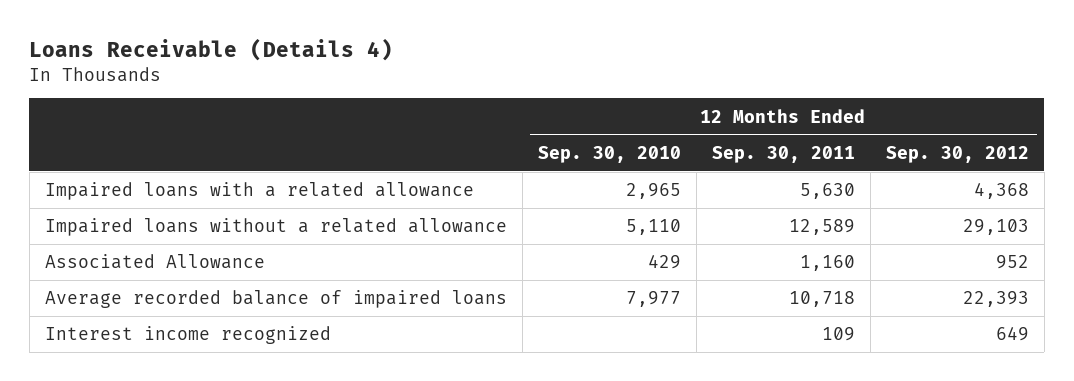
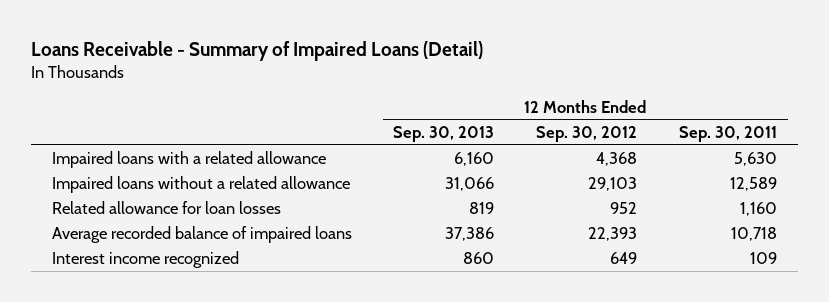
- Loans Receivable (Details 4)
+ Loans Receivable - Summary of Impaired Loans (Detail)
- | 12 Months Ended Sep. 30, 2010 | 12 Months Ended Sep. 30, 2011 | 12 Months Ended Sep. 30, 2012
+ | 12 Months Ended Sep. 30, 2013 | 12 Months Ended Sep. 30, 2012 | 12 Months Ended Sep. 30, 2011
- Associated Allowance | 429 | 1,160 | 952
+ Related allowance for loan losses | 819 | 952 | 1,160

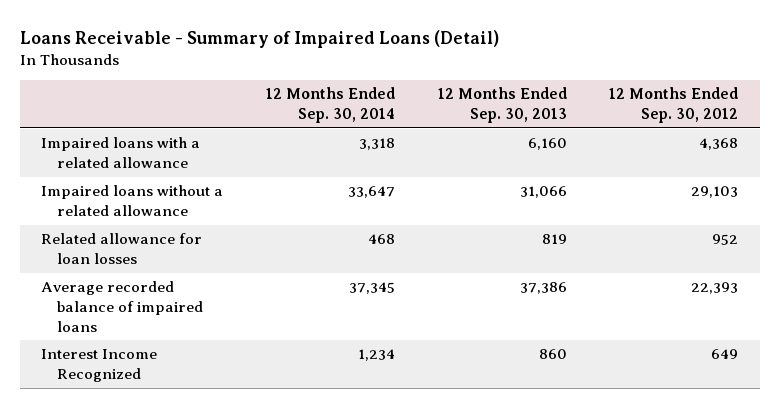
- | 12 Months Ended Sep. 30, 2013 | 12 Months Ended Sep. 30, 2012 | 12 Months Ended Sep. 30, 2011
+ | 12 Months Ended Sep. 30, 2014 | 12 Months Ended Sep. 30, 2013 | 12 Months Ended Sep. 30, 2012
- Interest income recognized | 860 | 649 | 109
+ Interest Income Recognized | 1,234 | 860 | 649

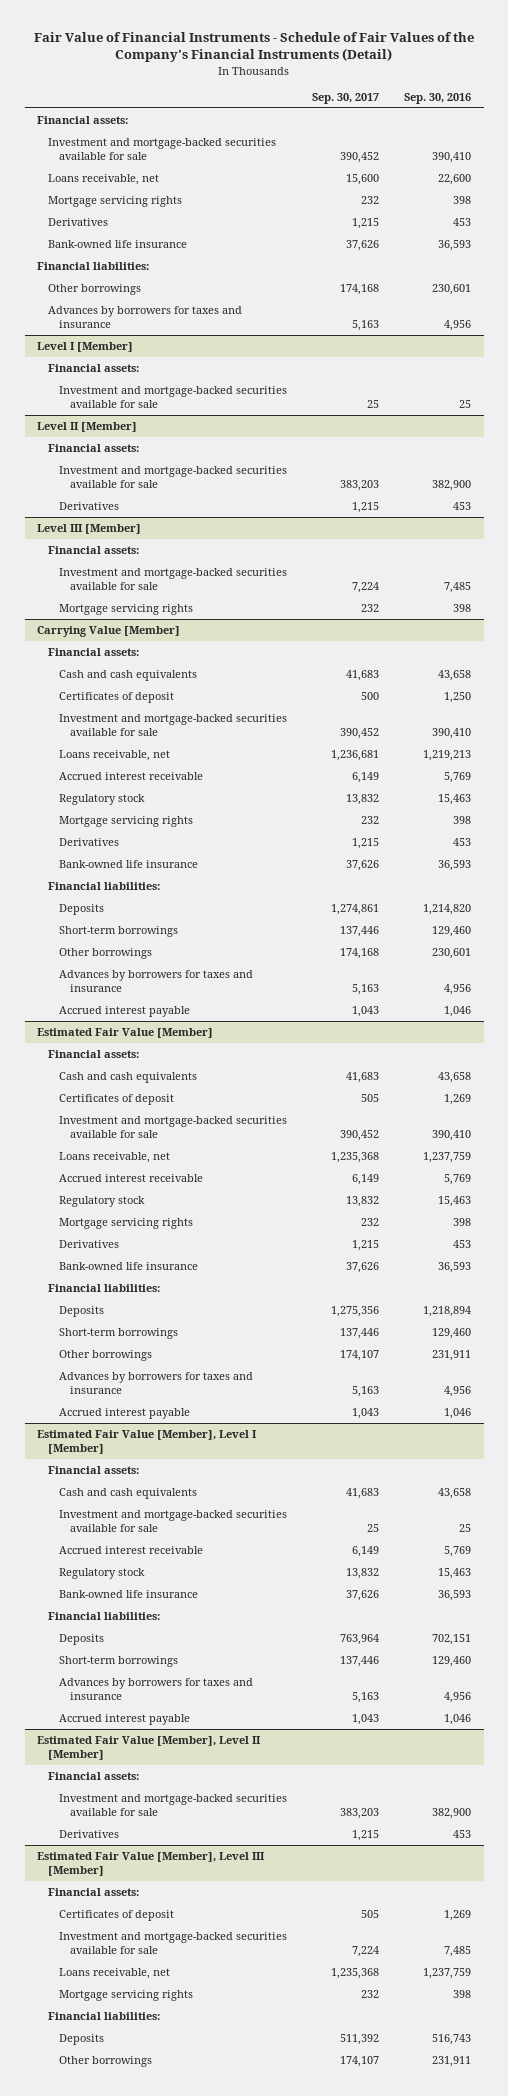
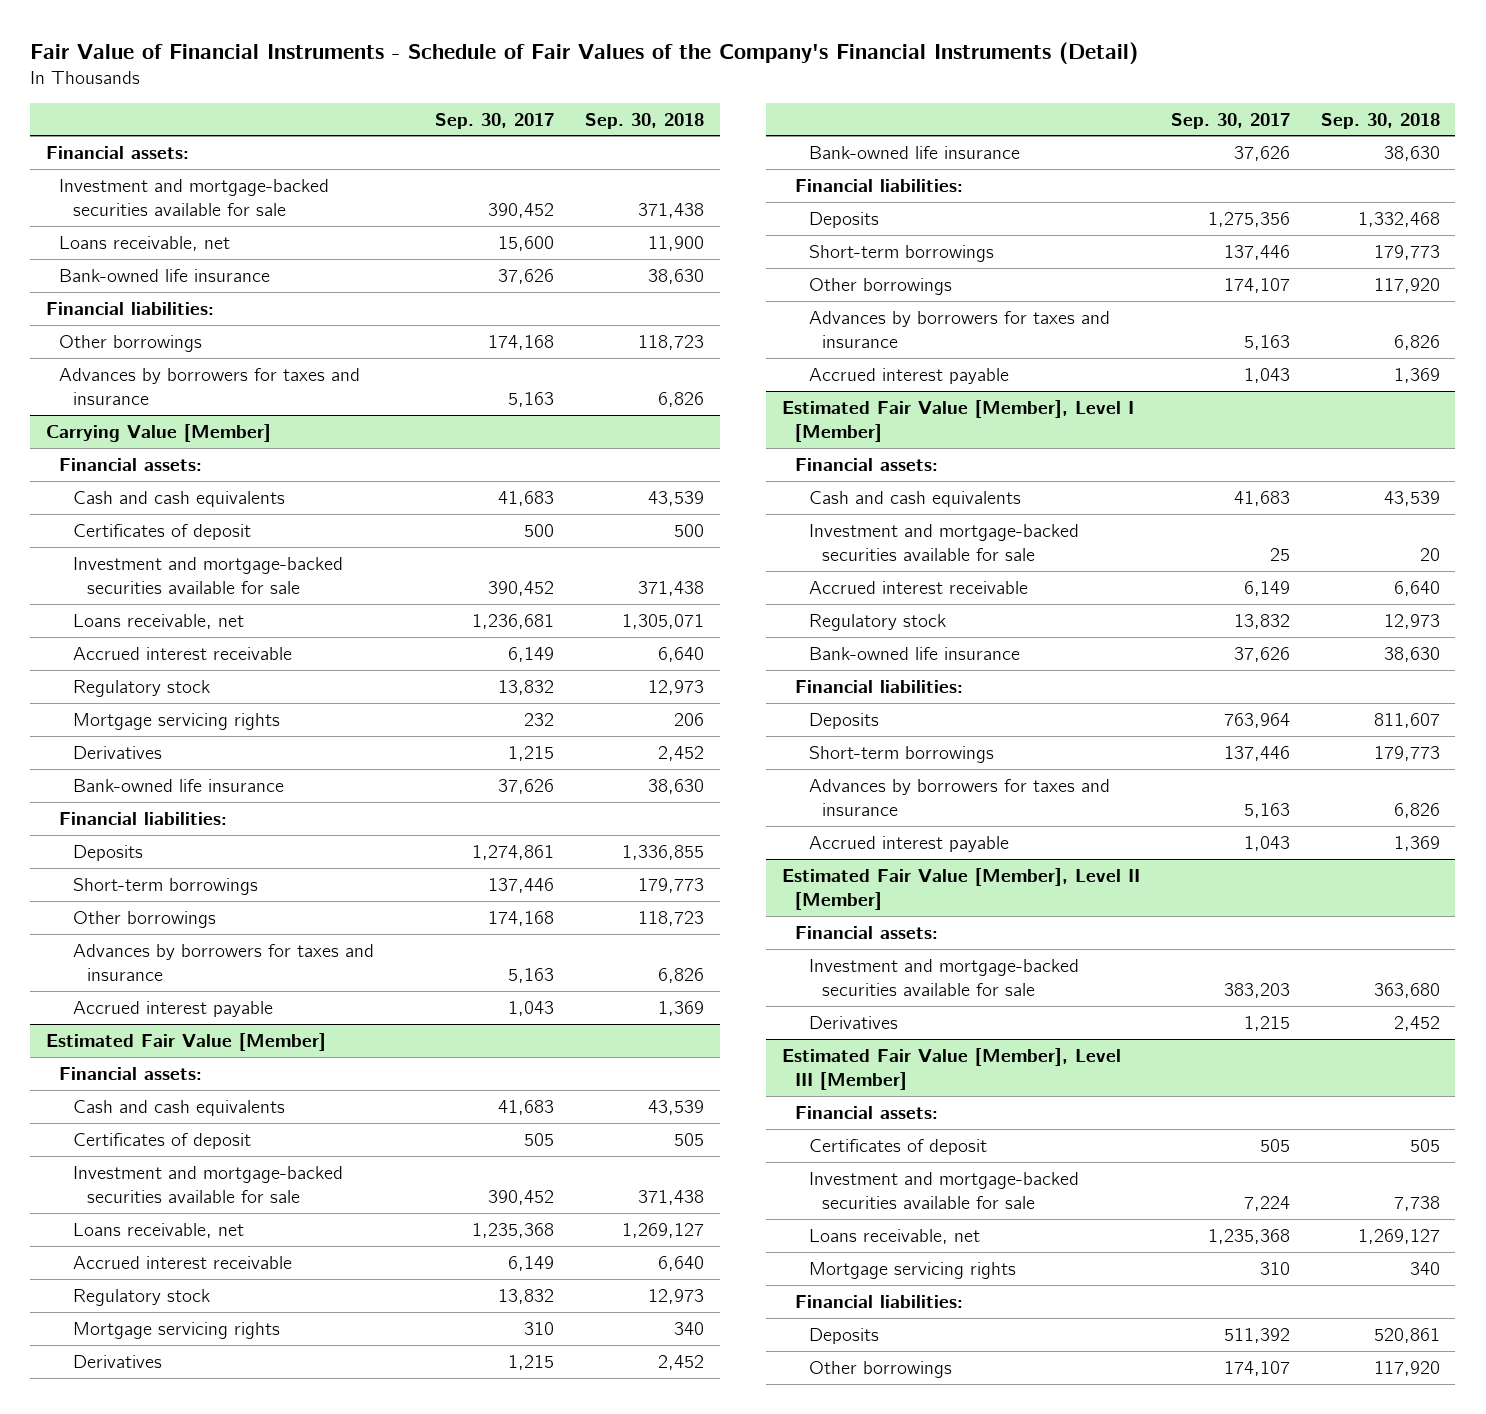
- | Sep. 30, 2017 | Sep. 30, 2016
+ | Sep. 30, 2017 | Sep. 30, 2018
- Mortgage servicing rights | 232 | 398
- Derivatives | 1,215 | 453
- Level I [Member]
- Financial assets:
- Investment and mortgage-backed securities available for sale | 25 | 25
- Level II [Member]
- Financial assets:
- Investment and mortgage-backed securities available for sale | 383,203 | 382,900
- Derivatives | 1,215 | 453
- Level III [Member]
- Financial assets:
- Investment and mortgage-backed securities available for sale | 7,224 | 7,485
- Mortgage servicing rights | 232 | 398
@ Estimated Fair Value [Member]
- Mortgage servicing rights | 232 | 398
+ Mortgage servicing rights | 310 | 340
@ Estimated Fair Value [Member], Level III [Member]
- Mortgage servicing rights | 232 | 398
+ Mortgage servicing rights | 310 | 340

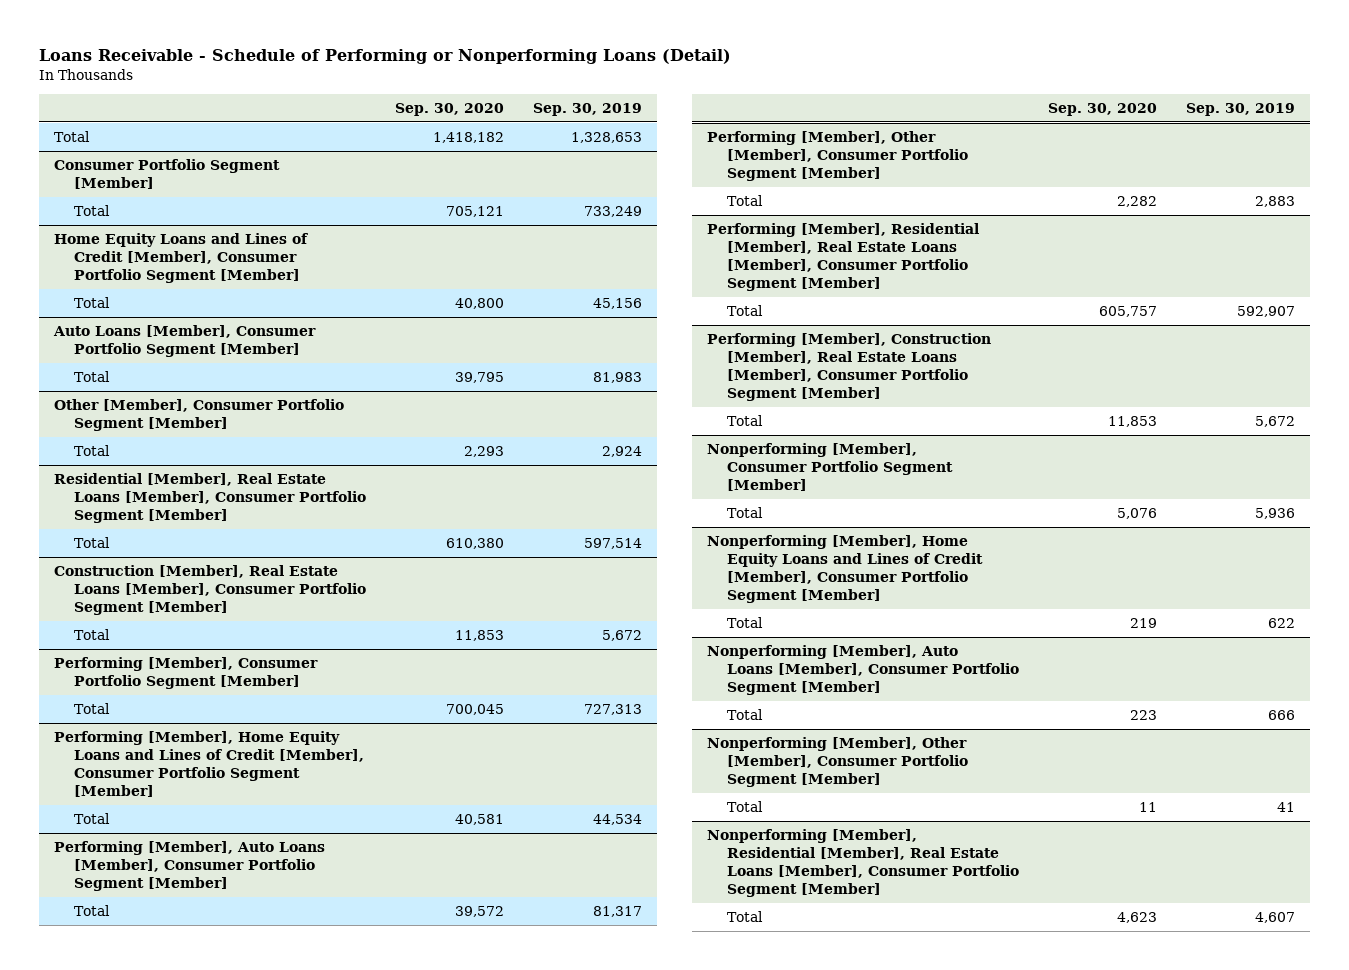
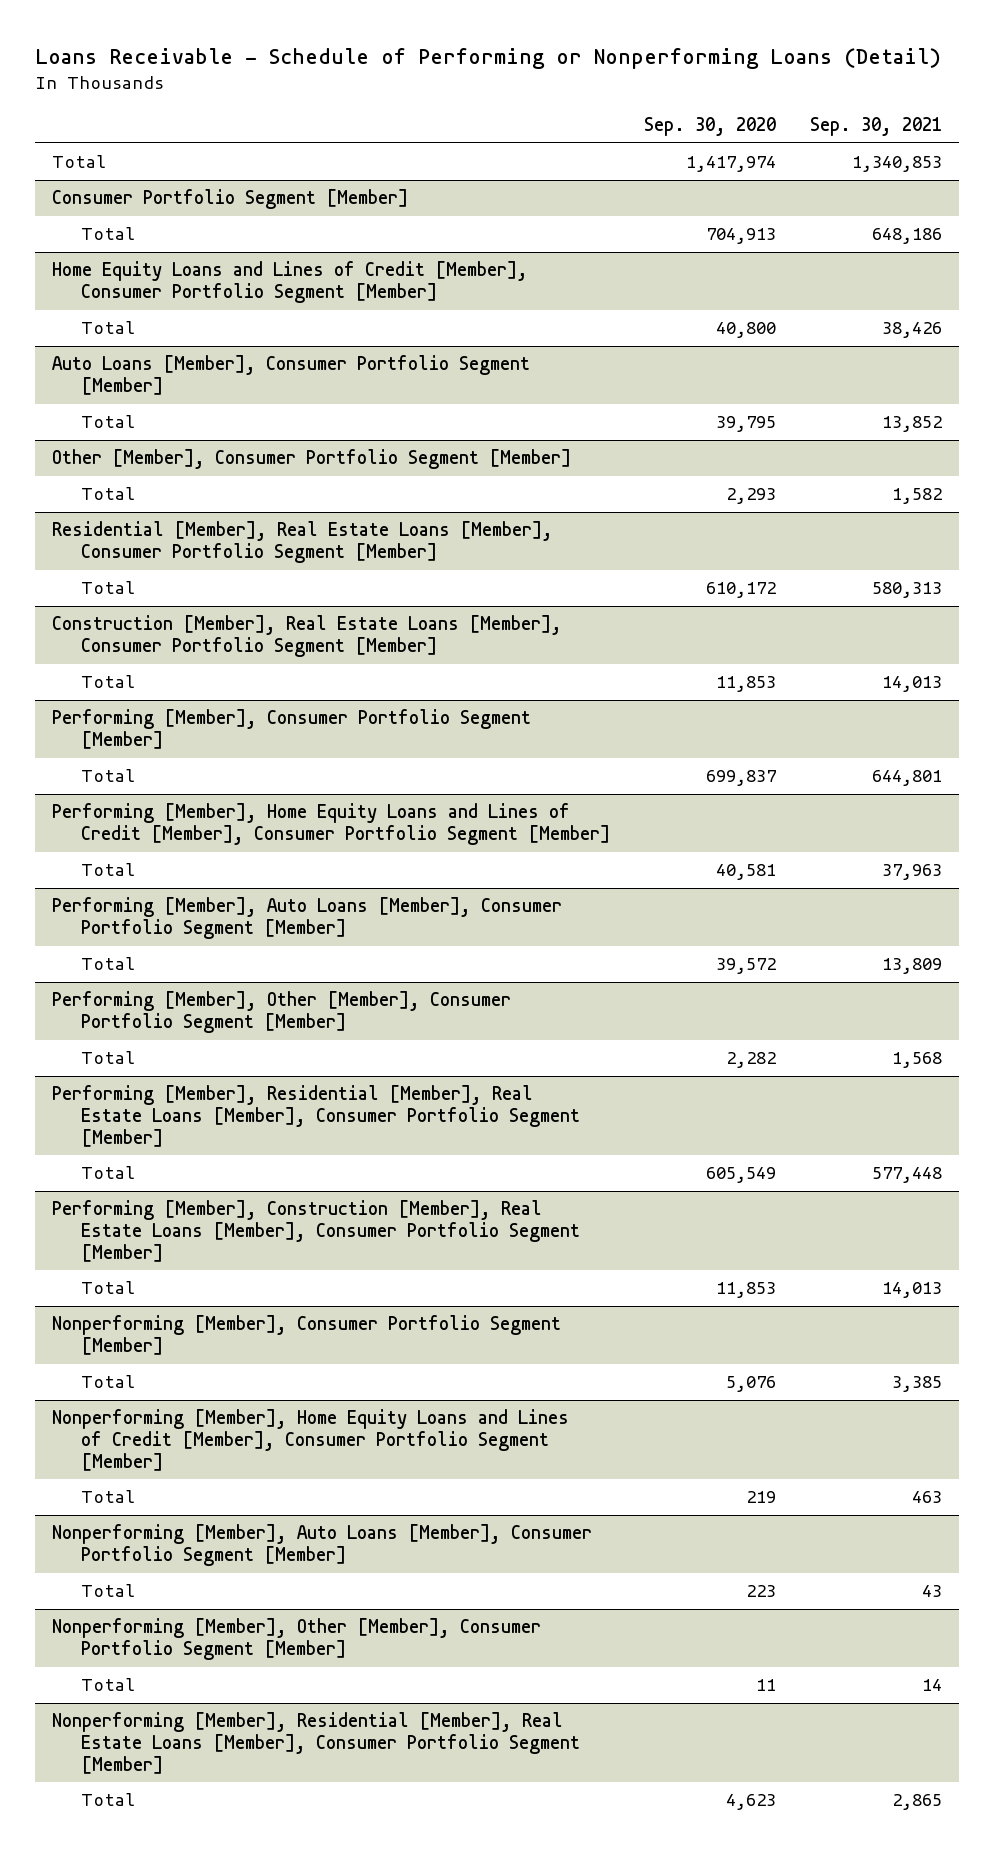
- | Sep. 30, 2020 | Sep. 30, 2019
+ | Sep. 30, 2020 | Sep. 30, 2021
- Total | 1,418,182 | 1,328,653
+ Total | 1,417,974 | 1,340,853
@ Consumer Portfolio Segment [Member]
- Total | 705,121 | 733,249
+ Total | 704,913 | 648,186
@ Residential [Member], Real Estate Loans [Member], Consumer Portfolio Segment [Member]
- Total | 610,380 | 597,514
+ Total | 610,172 | 580,313
@ Performing [Member], Consumer Portfolio Segment [Member]
- Total | 700,045 | 727,313
+ Total | 699,837 | 644,801
@ Performing [Member], Residential [Member], Real Estate Loans [Member], Consumer Portfolio Segment [Member]
- Total | 605,757 | 592,907
+ Total | 605,549 | 577,448

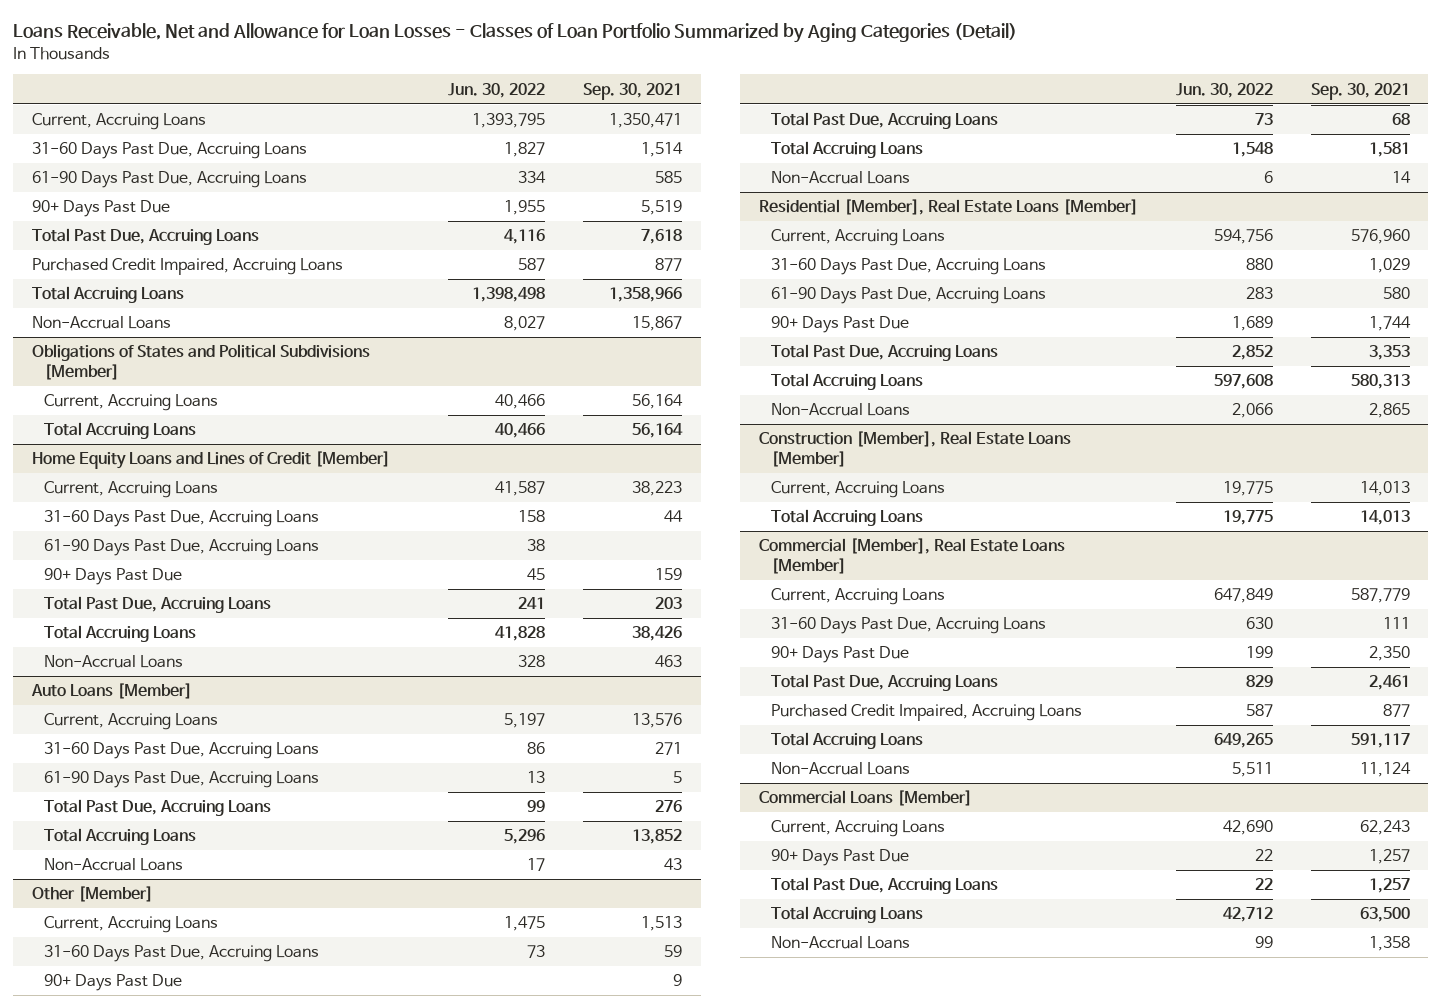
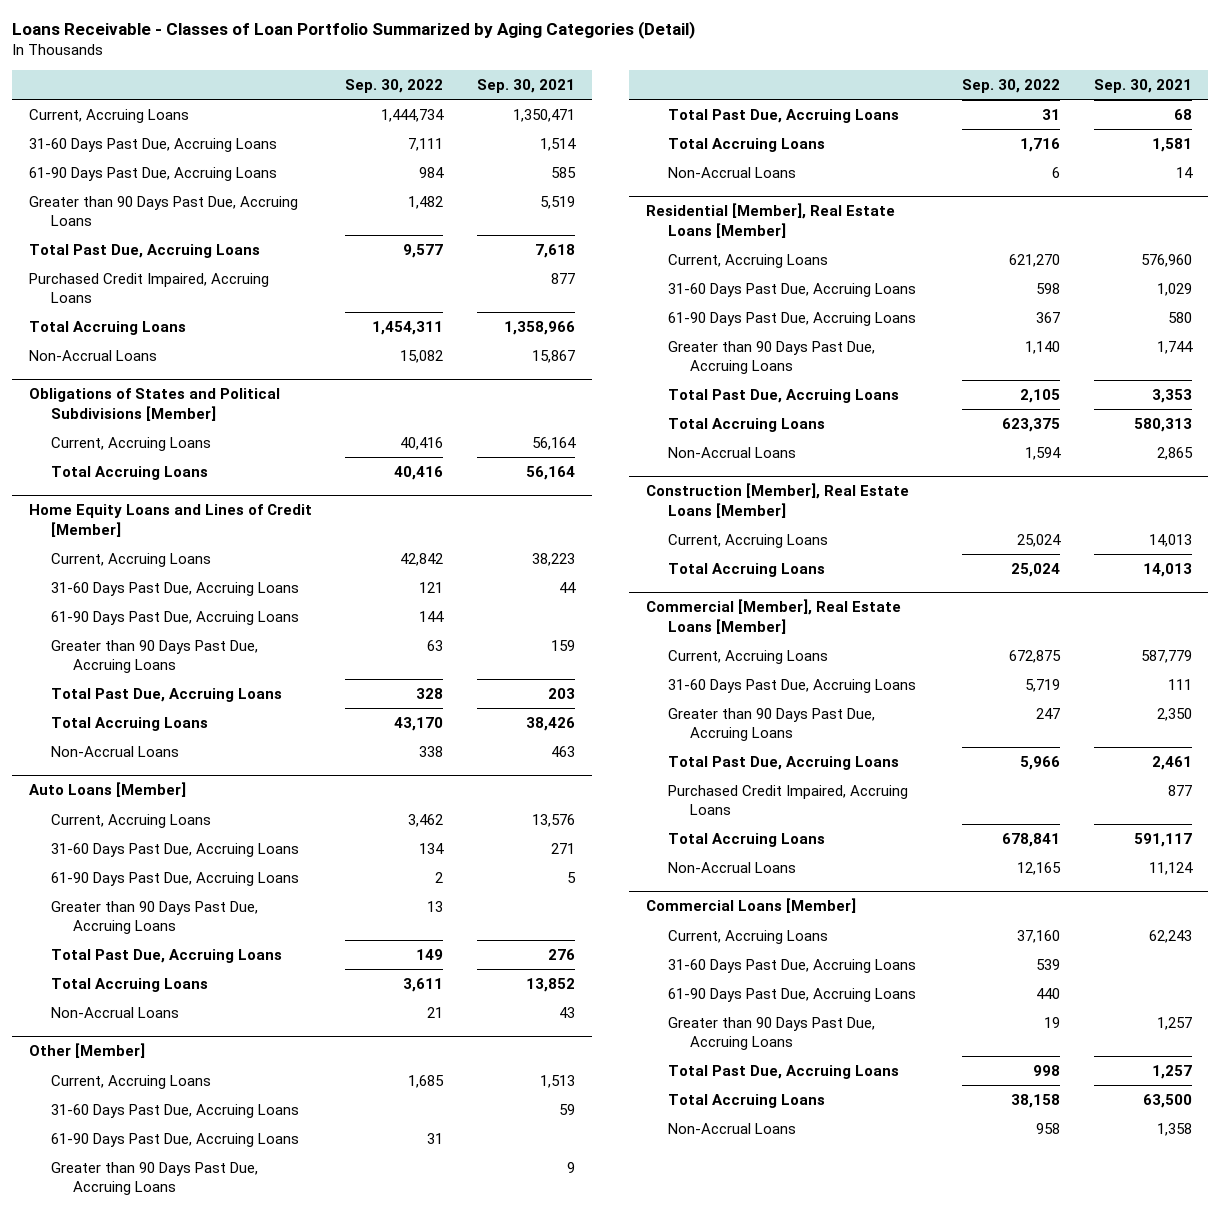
- Loans Receivable, Net and Allowance for Loan Losses - Classes of Loan Portfolio Summarized by Aging Categories (Detail)
+ Loans Receivable - Classes of Loan Portfolio Summarized by Aging Categories (Detail)
- | Jun. 30, 2022 | Sep. 30, 2021
+ | Sep. 30, 2022 | Sep. 30, 2021
- 90+ Days Past Due | 1,955 | 5,519
+ Greater than 90 Days Past Due, Accruing Loans | 1,482 | 5,519
@ Home Equity Loans and Lines of Credit [Member]
- 90+ Days Past Due | 45 | 159
+ Greater than 90 Days Past Due, Accruing Loans | 63 | 159
@ Auto Loans [Member]
+ Greater than 90 Days Past Due, Accruing Loans | 13 |
@ Other [Member]
- 90+ Days Past Due | | 9
+ 61-90 Days Past Due, Accruing Loans | 31 |
+ Greater than 90 Days Past Due, Accruing Loans | | 9
@ Residential [Member], Real Estate Loans [Member]
- 90+ Days Past Due | 1,689 | 1,744
+ Greater than 90 Days Past Due, Accruing Loans | 1,140 | 1,744
@ Commercial [Member], Real Estate Loans [Member]
- 90+ Days Past Due | 199 | 2,350
+ Greater than 90 Days Past Due, Accruing Loans | 247 | 2,350
@ Commercial Loans [Member]
- 90+ Days Past Due | 22 | 1,257
+ 31-60 Days Past Due, Accruing Loans | 539 |
+ 61-90 Days Past Due, Accruing Loans | 440 |
+ Greater than 90 Days Past Due, Accruing Loans | 19 | 1,257

